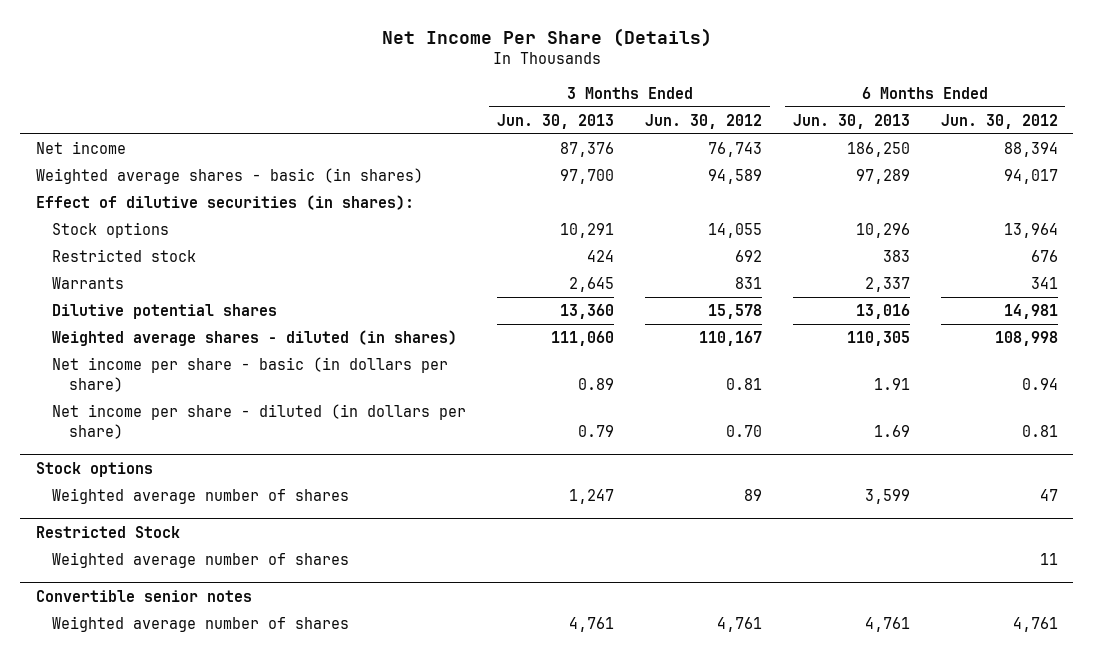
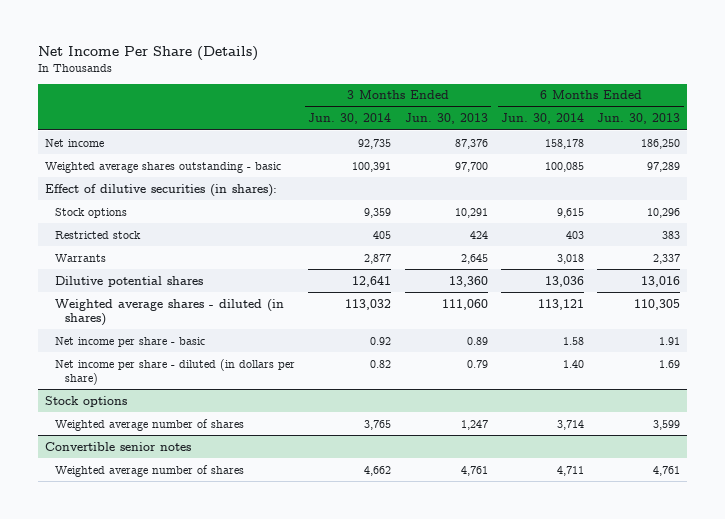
- | 3 Months Ended Jun. 30, 2013 | 3 Months Ended Jun. 30, 2012 | 6 Months Ended Jun. 30, 2013 | 6 Months Ended Jun. 30, 2012
+ | 3 Months Ended Jun. 30, 2014 | 3 Months Ended Jun. 30, 2013 | 6 Months Ended Jun. 30, 2014 | 6 Months Ended Jun. 30, 2013
- Weighted average shares - basic (in shares) | 97,700 | 94,589 | 97,289 | 94,017
+ Weighted average shares outstanding - basic | 100,391 | 97,700 | 100,085 | 97,289
- Net income per share - basic (in dollars per share) | 0.89 | 0.81 | 1.91 | 0.94
+ Net income per share - basic | 0.92 | 0.89 | 1.58 | 1.91
- Restricted Stock
- Weighted average number of shares | | | | 11

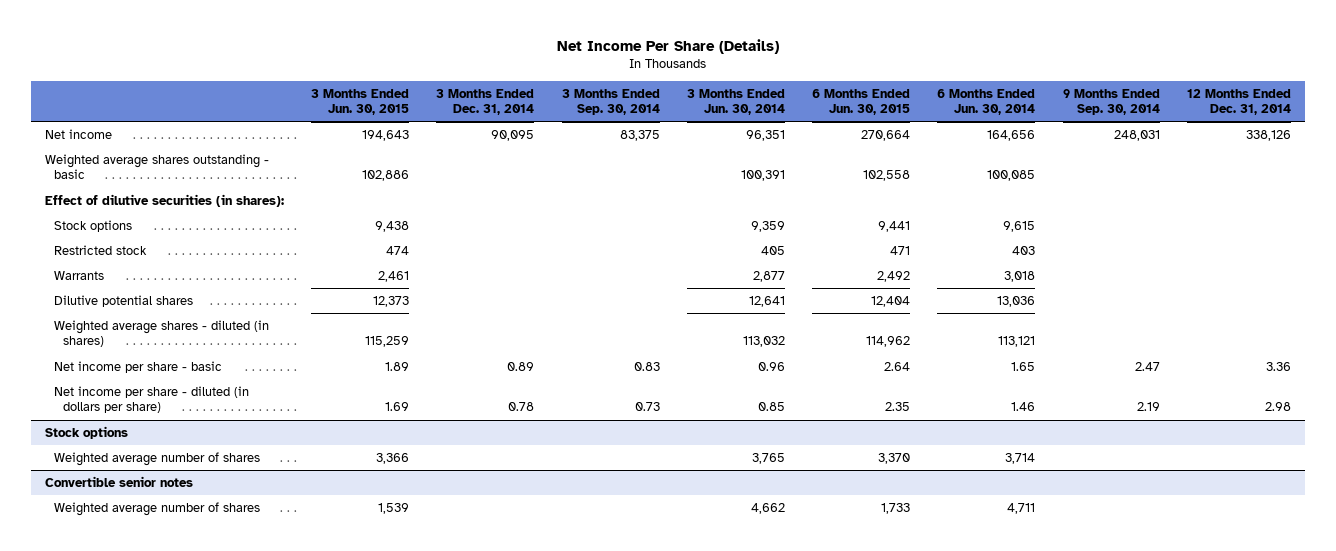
- | 3 Months Ended Jun. 30, 2014 | 3 Months Ended Jun. 30, 2013 | 6 Months Ended Jun. 30, 2014 | 6 Months Ended Jun. 30, 2013
+ | 3 Months Ended Jun. 30, 2015 | 3 Months Ended Dec. 31, 2014 | 3 Months Ended Sep. 30, 2014 | 3 Months Ended Jun. 30, 2014 | 6 Months Ended Jun. 30, 2015 | 6 Months Ended Jun. 30, 2014 | 9 Months Ended Sep. 30, 2014 | 12 Months Ended Dec. 31, 2014
- Net income | 92,735 | 87,376 | 158,178 | 186,250
+ Net income | 194,643 | 90,095 | 83,375 | 96,351 | 270,664 | 164,656 | 248,031 | 338,126
- Net income per share - basic | 0.92 | 0.89 | 1.58 | 1.91
- Net income per share - diluted (in dollars per share) | 0.82 | 0.79 | 1.40 | 1.69
+ Net income per share - basic | 1.89 | 0.89 | 0.83 | 0.96 | 2.64 | 1.65 | 2.47 | 3.36
+ Net income per share - diluted (in dollars per share) | 1.69 | 0.78 | 0.73 | 0.85 | 2.35 | 1.46 | 2.19 | 2.98

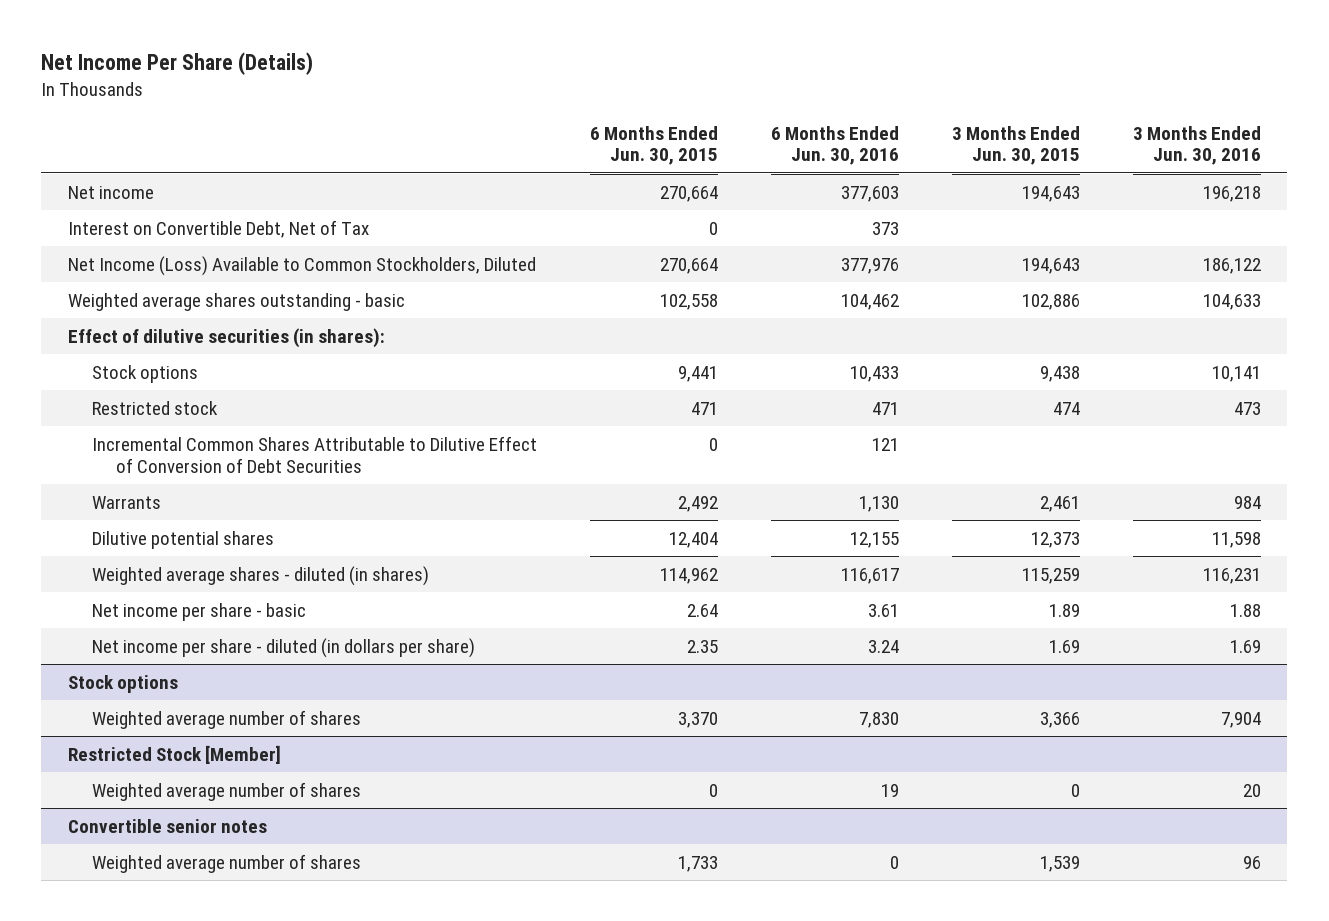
- | 3 Months Ended Jun. 30, 2015 | 3 Months Ended Dec. 31, 2014 | 3 Months Ended Sep. 30, 2014 | 3 Months Ended Jun. 30, 2014 | 6 Months Ended Jun. 30, 2015 | 6 Months Ended Jun. 30, 2014 | 9 Months Ended Sep. 30, 2014 | 12 Months Ended Dec. 31, 2014
+ | 6 Months Ended Jun. 30, 2015 | 6 Months Ended Jun. 30, 2016 | 3 Months Ended Jun. 30, 2015 | 3 Months Ended Jun. 30, 2016
+ Interest on Convertible Debt, Net of Tax | 0 | 373 | |
+ Net Income (Loss) Available to Common Stockholders, Diluted | 270,664 | 377,976 | 194,643 | 186,122
+ Incremental Common Shares Attributable to Dilutive Effect of Conversion of Debt Securities | 0 | 121 | |
+ Restricted Stock [Member]
+ Weighted average number of shares | 0 | 19 | 0 | 20

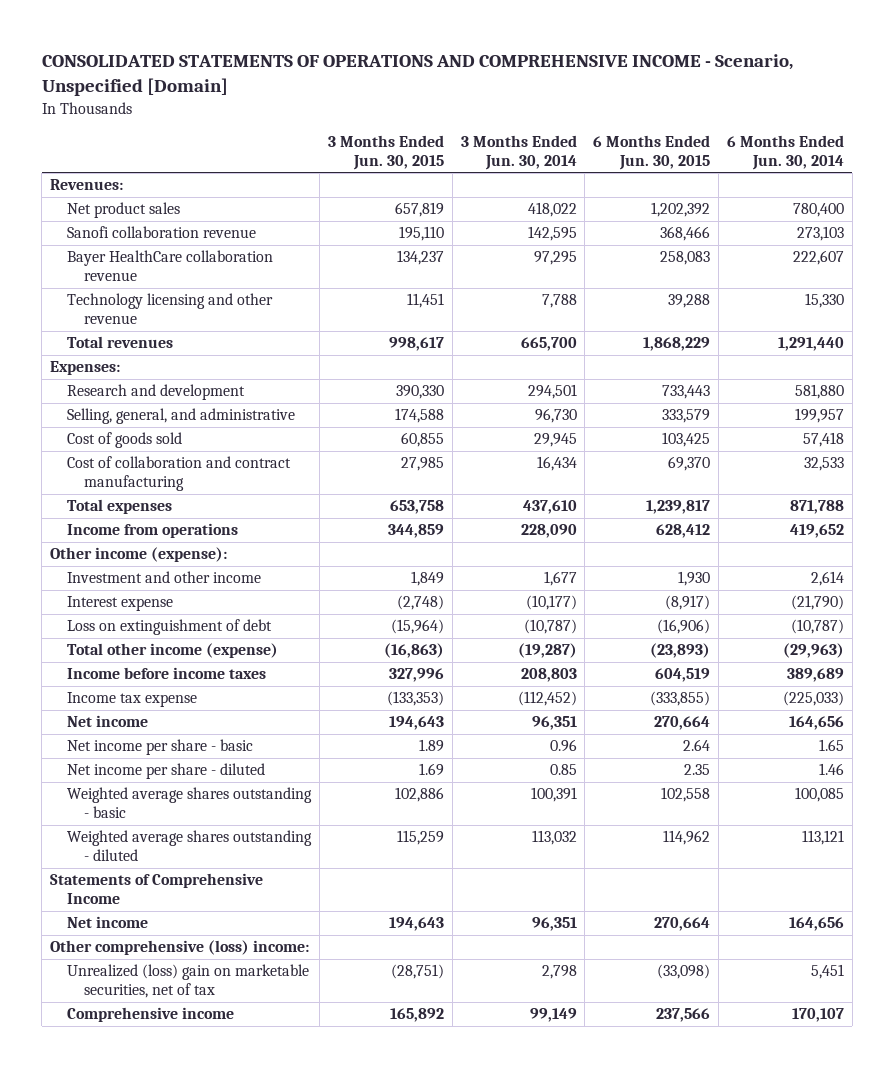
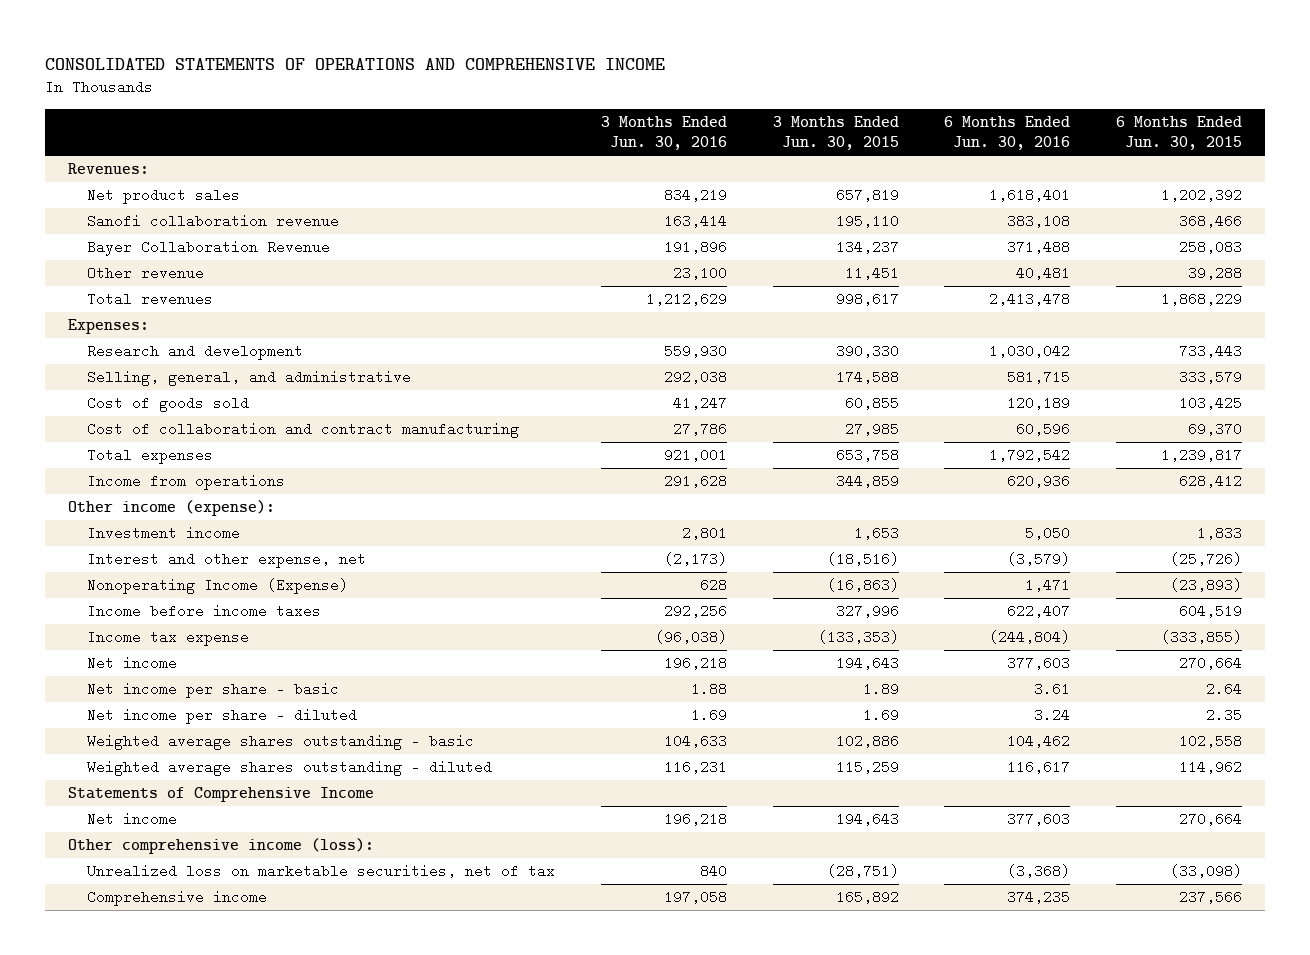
- CONSOLIDATED STATEMENTS OF OPERATIONS AND COMPREHENSIVE INCOME - Scenario, Unspecified [Domain]
+ CONSOLIDATED STATEMENTS OF OPERATIONS AND COMPREHENSIVE INCOME
- | 3 Months Ended Jun. 30, 2015 | 3 Months Ended Jun. 30, 2014 | 6 Months Ended Jun. 30, 2015 | 6 Months Ended Jun. 30, 2014
+ | 3 Months Ended Jun. 30, 2016 | 3 Months Ended Jun. 30, 2015 | 6 Months Ended Jun. 30, 2016 | 6 Months Ended Jun. 30, 2015
- Bayer HealthCare collaboration revenue | 134,237 | 97,295 | 258,083 | 222,607
- Technology licensing and other revenue | 11,451 | 7,788 | 39,288 | 15,330
+ Bayer Collaboration Revenue | 191,896 | 134,237 | 371,488 | 258,083
+ Other revenue | 23,100 | 11,451 | 40,481 | 39,288
- Investment and other income | 1,849 | 1,677 | 1,930 | 2,614
- Interest expense | (2,748) | (10,177) | (8,917) | (21,790)
- Loss on extinguishment of debt | (15,964) | (10,787) | (16,906) | (10,787)
- Total other income (expense) | (16,863) | (19,287) | (23,893) | (29,963)
+ Investment income | 2,801 | 1,653 | 5,050 | 1,833
+ Interest and other expense, net | (2,173) | (18,516) | (3,579) | (25,726)
+ Nonoperating Income (Expense) | 628 | (16,863) | 1,471 | (23,893)
- Other comprehensive (loss) income:
- Unrealized (loss) gain on marketable securities, net of tax | (28,751) | 2,798 | (33,098) | 5,451
+ Other comprehensive income (loss):
+ Unrealized loss on marketable securities, net of tax | 840 | (28,751) | (3,368) | (33,098)

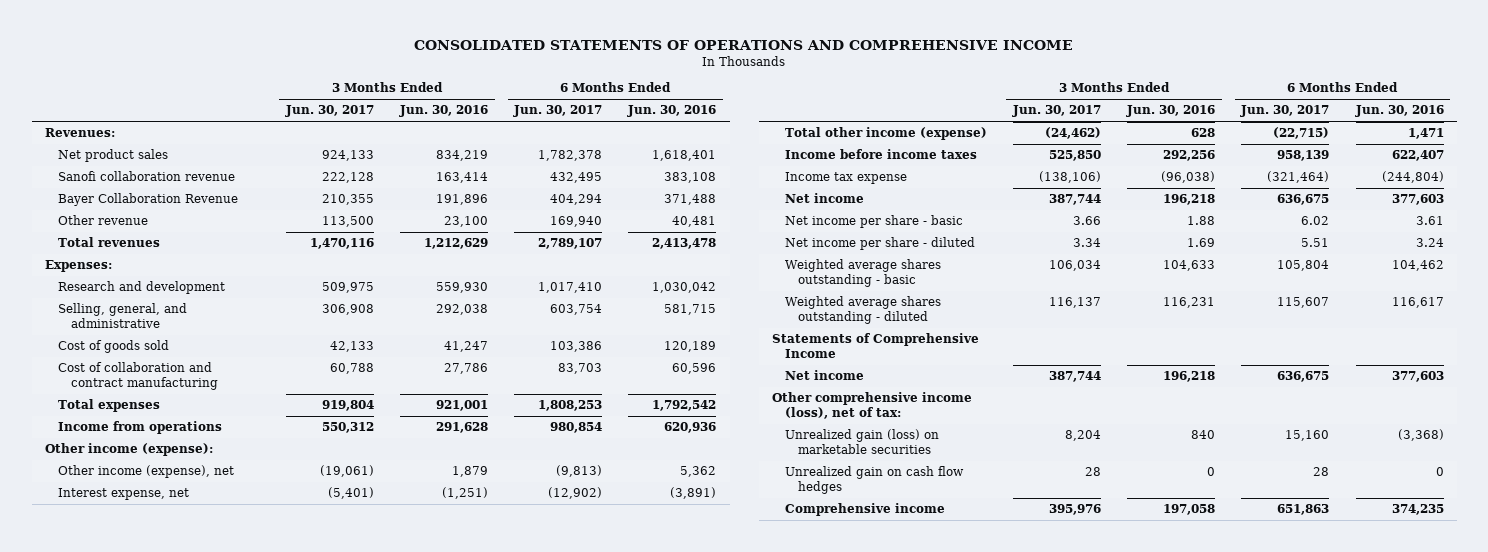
- | 3 Months Ended Jun. 30, 2016 | 3 Months Ended Jun. 30, 2015 | 6 Months Ended Jun. 30, 2016 | 6 Months Ended Jun. 30, 2015
+ | 3 Months Ended Jun. 30, 2017 | 3 Months Ended Jun. 30, 2016 | 6 Months Ended Jun. 30, 2017 | 6 Months Ended Jun. 30, 2016
- Investment income | 2,801 | 1,653 | 5,050 | 1,833
- Interest and other expense, net | (2,173) | (18,516) | (3,579) | (25,726)
- Nonoperating Income (Expense) | 628 | (16,863) | 1,471 | (23,893)
+ Other income (expense), net | (19,061) | 1,879 | (9,813) | 5,362
+ Interest expense, net | (5,401) | (1,251) | (12,902) | (3,891)
+ Total other income (expense) | (24,462) | 628 | (22,715) | 1,471
- Other comprehensive income (loss):
- Unrealized loss on marketable securities, net of tax | 840 | (28,751) | (3,368) | (33,098)
+ Other comprehensive income (loss), net of tax:
+ Unrealized gain (loss) on marketable securities | 8,204 | 840 | 15,160 | (3,368)
+ Unrealized gain on cash flow hedges | 28 | 0 | 28 | 0

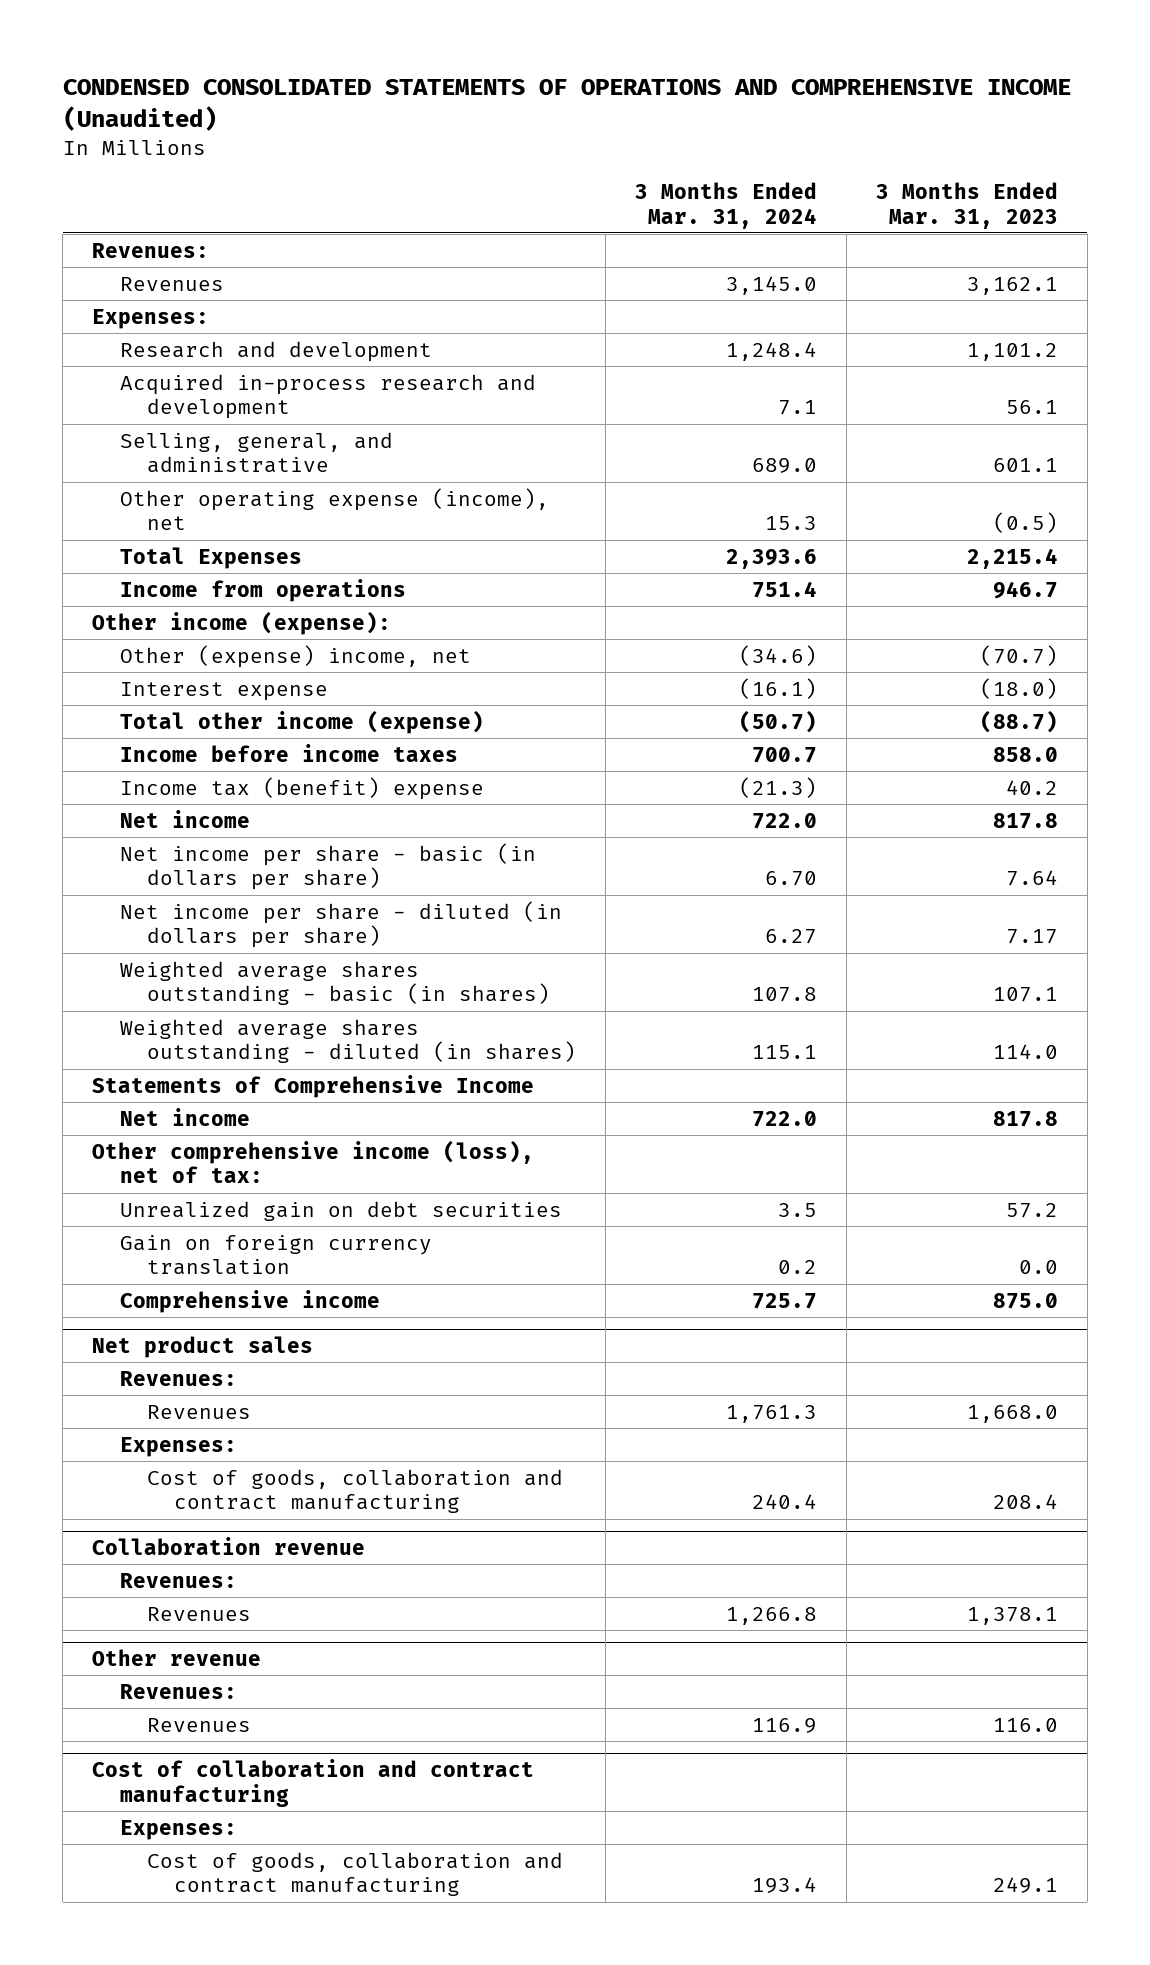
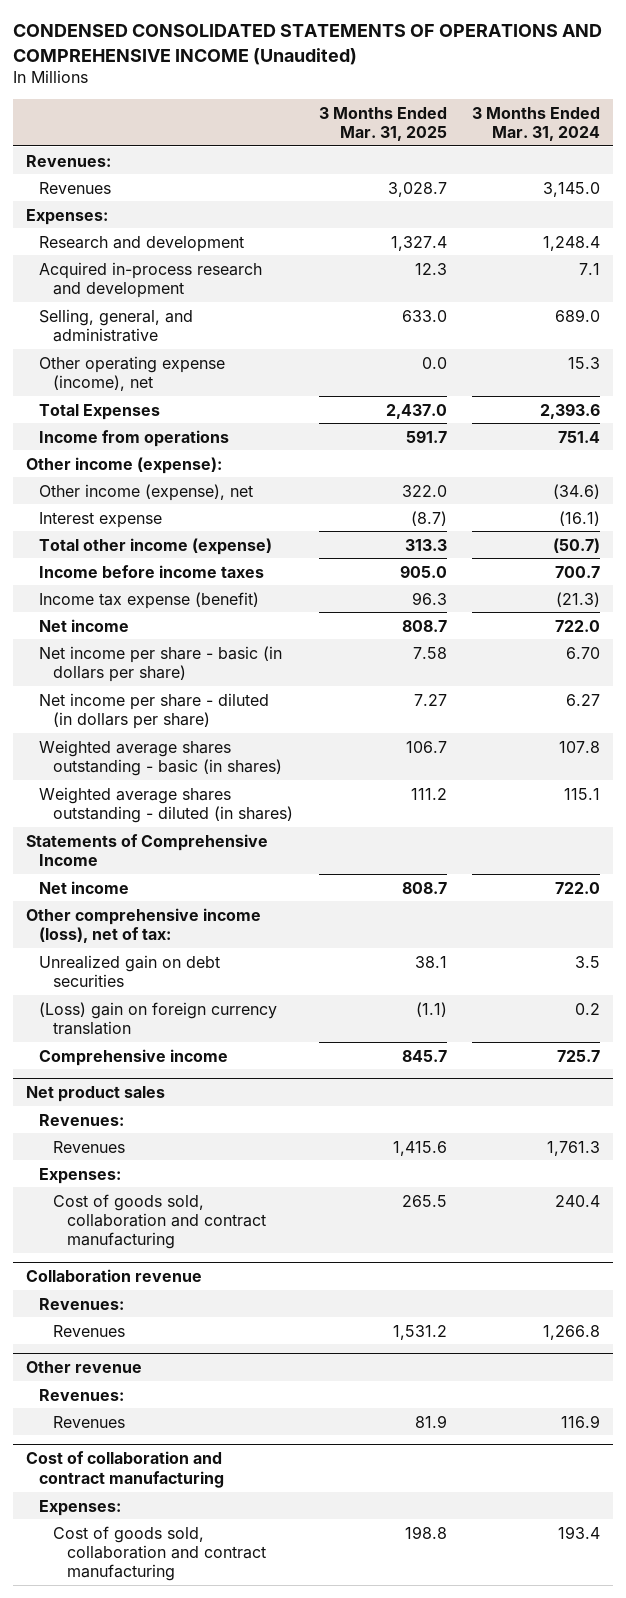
- | 3 Months Ended Mar. 31, 2024 | 3 Months Ended Mar. 31, 2023
+ | 3 Months Ended Mar. 31, 2025 | 3 Months Ended Mar. 31, 2024
- Other (expense) income, net | (34.6) | (70.7)
+ Other income (expense), net | 322.0 | (34.6)
- Income tax (benefit) expense | (21.3) | 40.2
+ Income tax expense (benefit) | 96.3 | (21.3)
- Gain on foreign currency translation | 0.2 | 0.0
+ (Loss) gain on foreign currency translation | (1.1) | 0.2
@ Net product sales
- Cost of goods, collaboration and contract manufacturing | 240.4 | 208.4
+ Cost of goods sold, collaboration and contract manufacturing | 265.5 | 240.4
@ Cost of collaboration and contract manufacturing
- Cost of goods, collaboration and contract manufacturing | 193.4 | 249.1
+ Cost of goods sold, collaboration and contract manufacturing | 198.8 | 193.4

